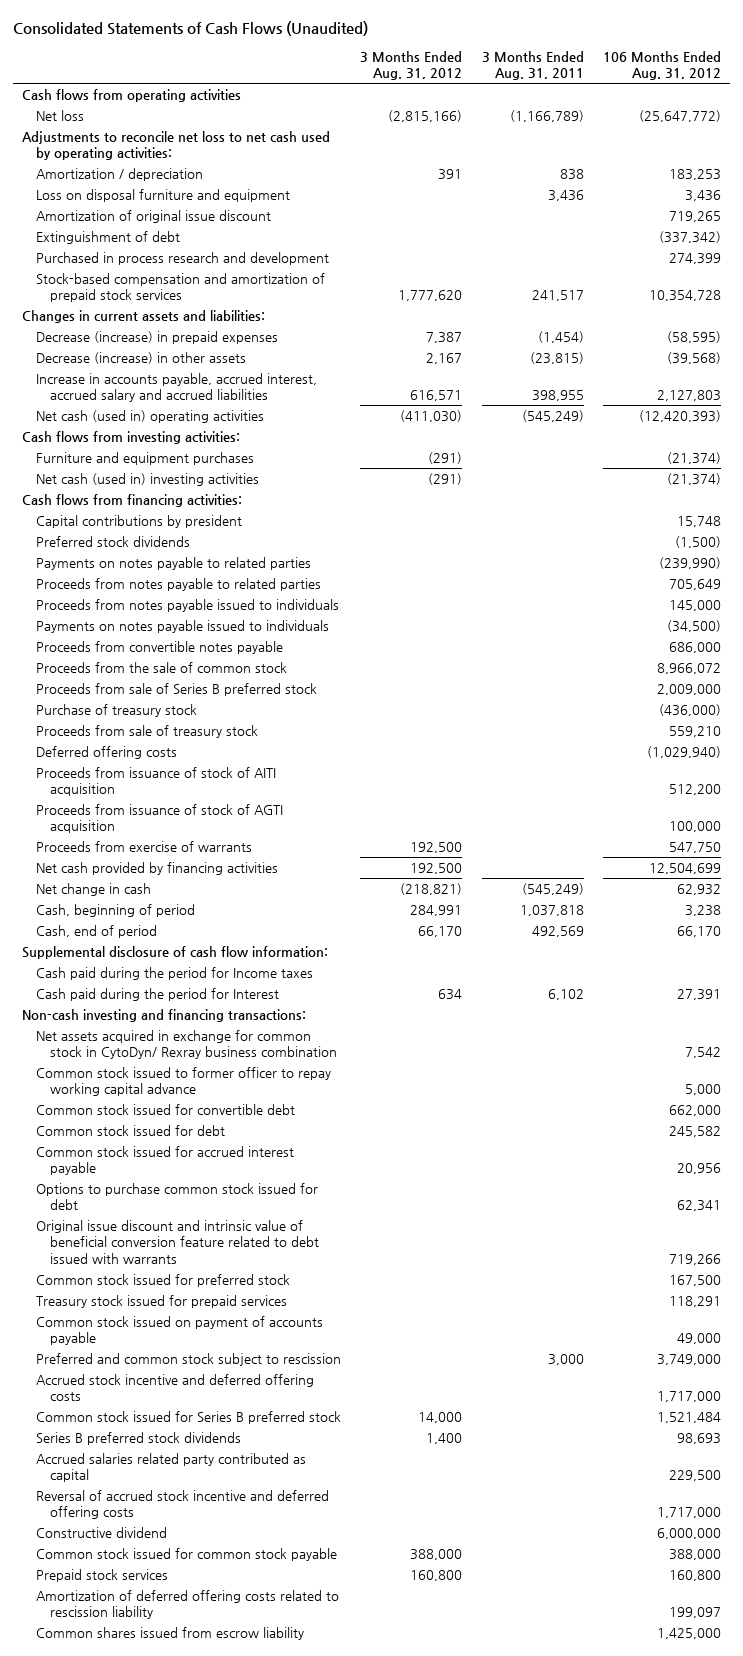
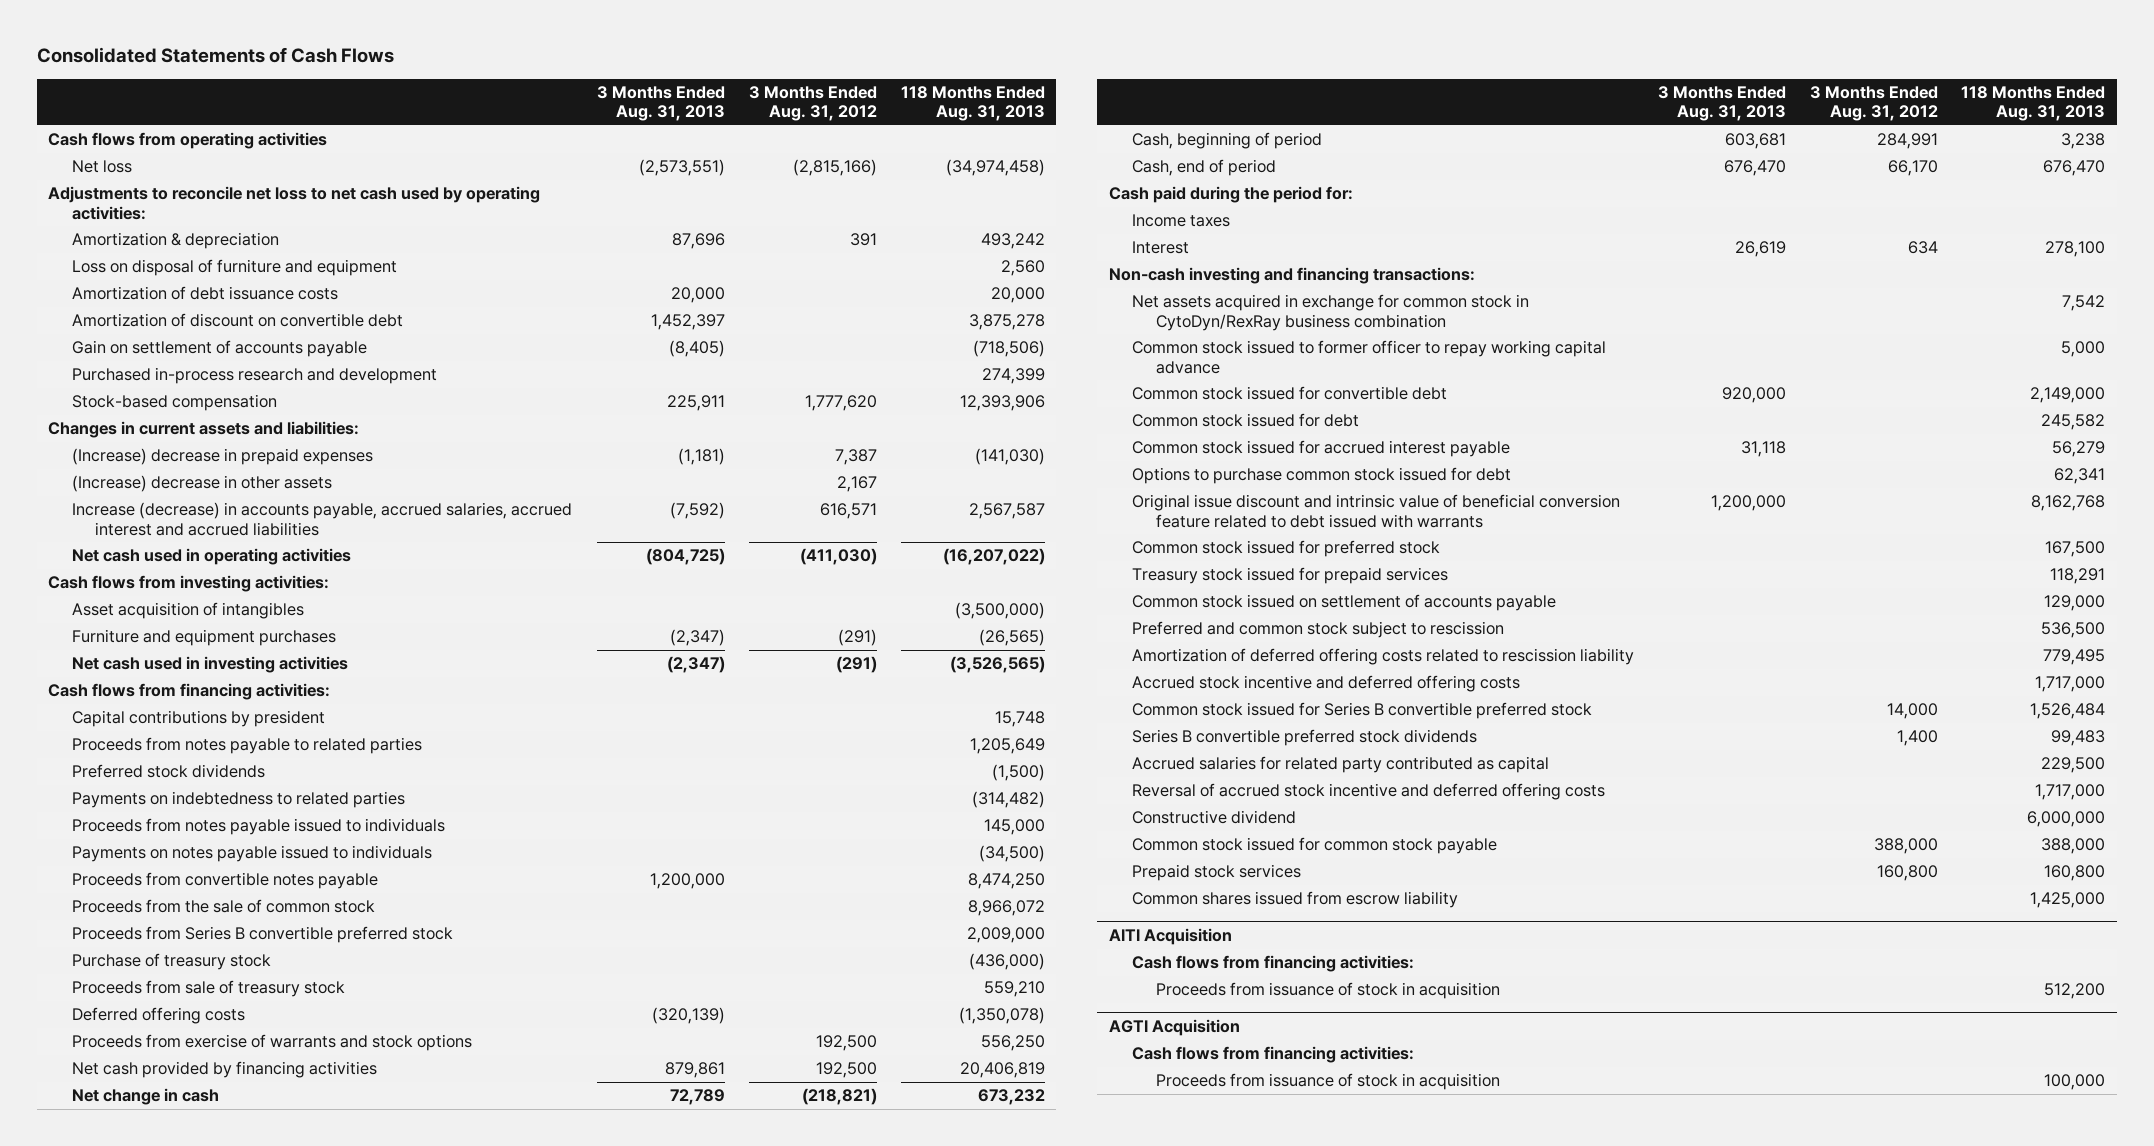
- Consolidated Statements of Cash Flows (Unaudited)
+ Consolidated Statements of Cash Flows
- | 3 Months Ended Aug. 31, 2012 | 3 Months Ended Aug. 31, 2011 | 106 Months Ended Aug. 31, 2012
+ | 3 Months Ended Aug. 31, 2013 | 3 Months Ended Aug. 31, 2012 | 118 Months Ended Aug. 31, 2013
- Amortization / depreciation | 391 | 838 | 183,253
- Loss on disposal furniture and equipment | | 3,436 | 3,436
- Amortization of original issue discount | | | 719,265
- Extinguishment of debt | | | (337,342)
- Purchased in process research and development | | | 274,399
- Stock-based compensation and amortization of prepaid stock services | 1,777,620 | 241,517 | 10,354,728
+ Amortization & depreciation | 87,696 | 391 | 493,242
+ Loss on disposal of furniture and equipment | | | 2,560
+ Amortization of debt issuance costs | 20,000 | | 20,000
+ Amortization of discount on convertible debt | 1,452,397 | | 3,875,278
+ Gain on settlement of accounts payable | (8,405) | | (718,506)
+ Purchased in-process research and development | | | 274,399
+ Stock-based compensation | 225,911 | 1,777,620 | 12,393,906
- Decrease (increase) in prepaid expenses | 7,387 | (1,454) | (58,595)
- Decrease (increase) in other assets | 2,167 | (23,815) | (39,568)
- Increase in accounts payable, accrued interest, accrued salary and accrued liabilities | 616,571 | 398,955 | 2,127,803
- Net cash (used in) operating activities | (411,030) | (545,249) | (12,420,393)
+ (Increase) decrease in prepaid expenses | (1,181) | 7,387 | (141,030)
+ (Increase) decrease in other assets | | 2,167 |
+ Increase (decrease) in accounts payable, accrued salaries, accrued interest and accrued liabilities | (7,592) | 616,571 | 2,567,587
+ Net cash used in operating activities | (804,725) | (411,030) | (16,207,022)
+ Asset acquisition of intangibles | | | (3,500,000)
- Net cash (used in) investing activities | (291) | | (21,374)
+ Net cash used in investing activities | (2,347) | (291) | (3,526,565)
- Payments on notes payable to related parties | | | (239,990)
moved down: Preferred stock dividends | | | (1,500)
+ Payments on indebtedness to related parties | | | (314,482)
- Proceeds from sale of Series B preferred stock | | | 2,009,000
+ Proceeds from Series B convertible preferred stock | | | 2,009,000
- Proceeds from issuance of stock of AITI acquisition | | | 512,200
- Proceeds from issuance of stock of AGTI acquisition | | | 100,000
- Proceeds from exercise of warrants | 192,500 | | 547,750
+ Proceeds from exercise of warrants and stock options | | 192,500 | 556,250
- Supplemental disclosure of cash flow information:
- Cash paid during the period for Income taxes
- Cash paid during the period for Interest | 634 | 6,102 | 27,391
+ Cash paid during the period for:
+ Income taxes
+ Interest | 26,619 | 634 | 278,100
- Net assets acquired in exchange for common stock in CytoDyn/ Rexray business combination | | | 7,542
+ Net assets acquired in exchange for common stock in CytoDyn/RexRay business combination | | | 7,542
- Common stock issued on payment of accounts payable | | | 49,000
+ Common stock issued on settlement of accounts payable | | | 129,000
moved up: Amortization of deferred offering costs related to rescission liability | | | 779,495
- Common stock issued for Series B preferred stock | 14,000 | | 1,521,484
- Series B preferred stock dividends | 1,400 | | 98,693
- Accrued salaries related party contributed as capital | | | 229,500
+ Common stock issued for Series B convertible preferred stock | | 14,000 | 1,526,484
+ Series B convertible preferred stock dividends | | 1,400 | 99,483
+ Accrued salaries for related party contributed as capital | | | 229,500
+ AITI Acquisition
+ Cash flows from financing activities:
+ Proceeds from issuance of stock in acquisition | | | 512,200
+ AGTI Acquisition
+ Cash flows from financing activities:
+ Proceeds from issuance of stock in acquisition | | | 100,000

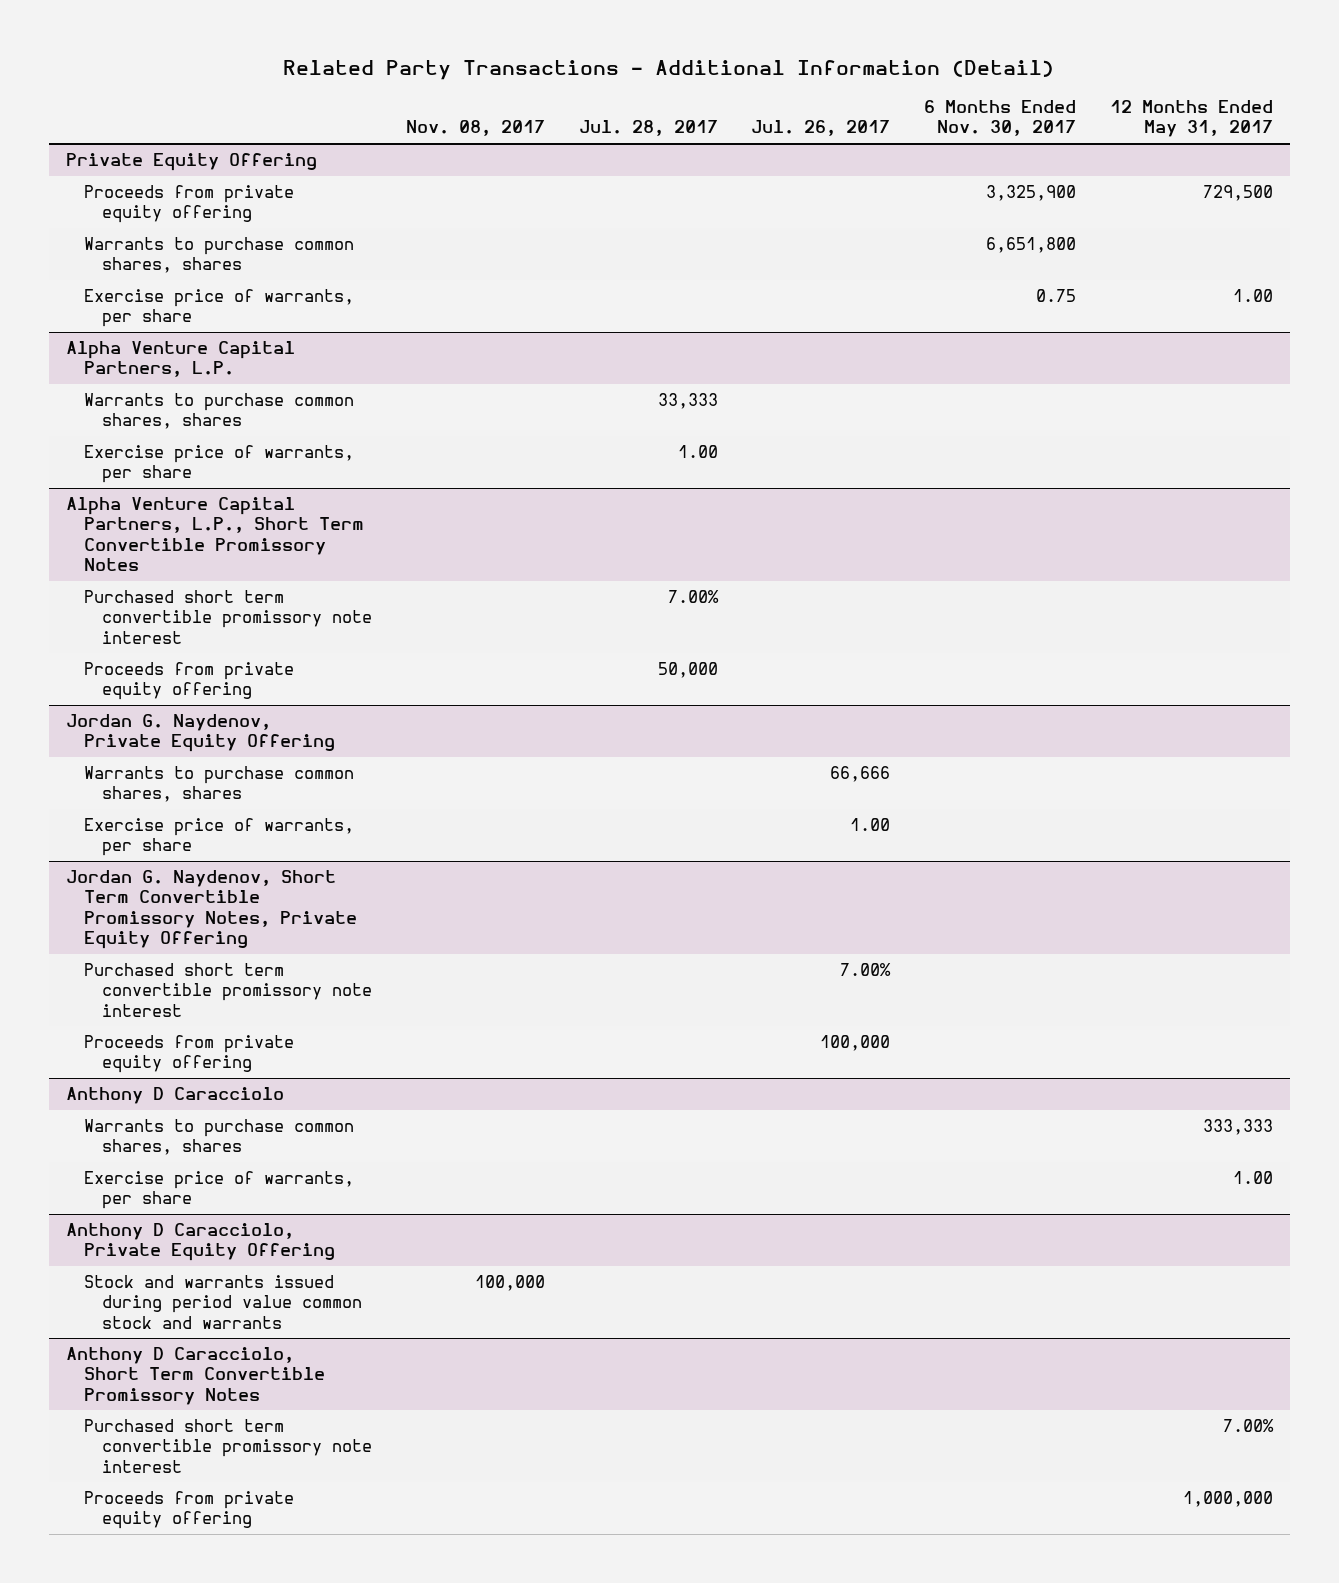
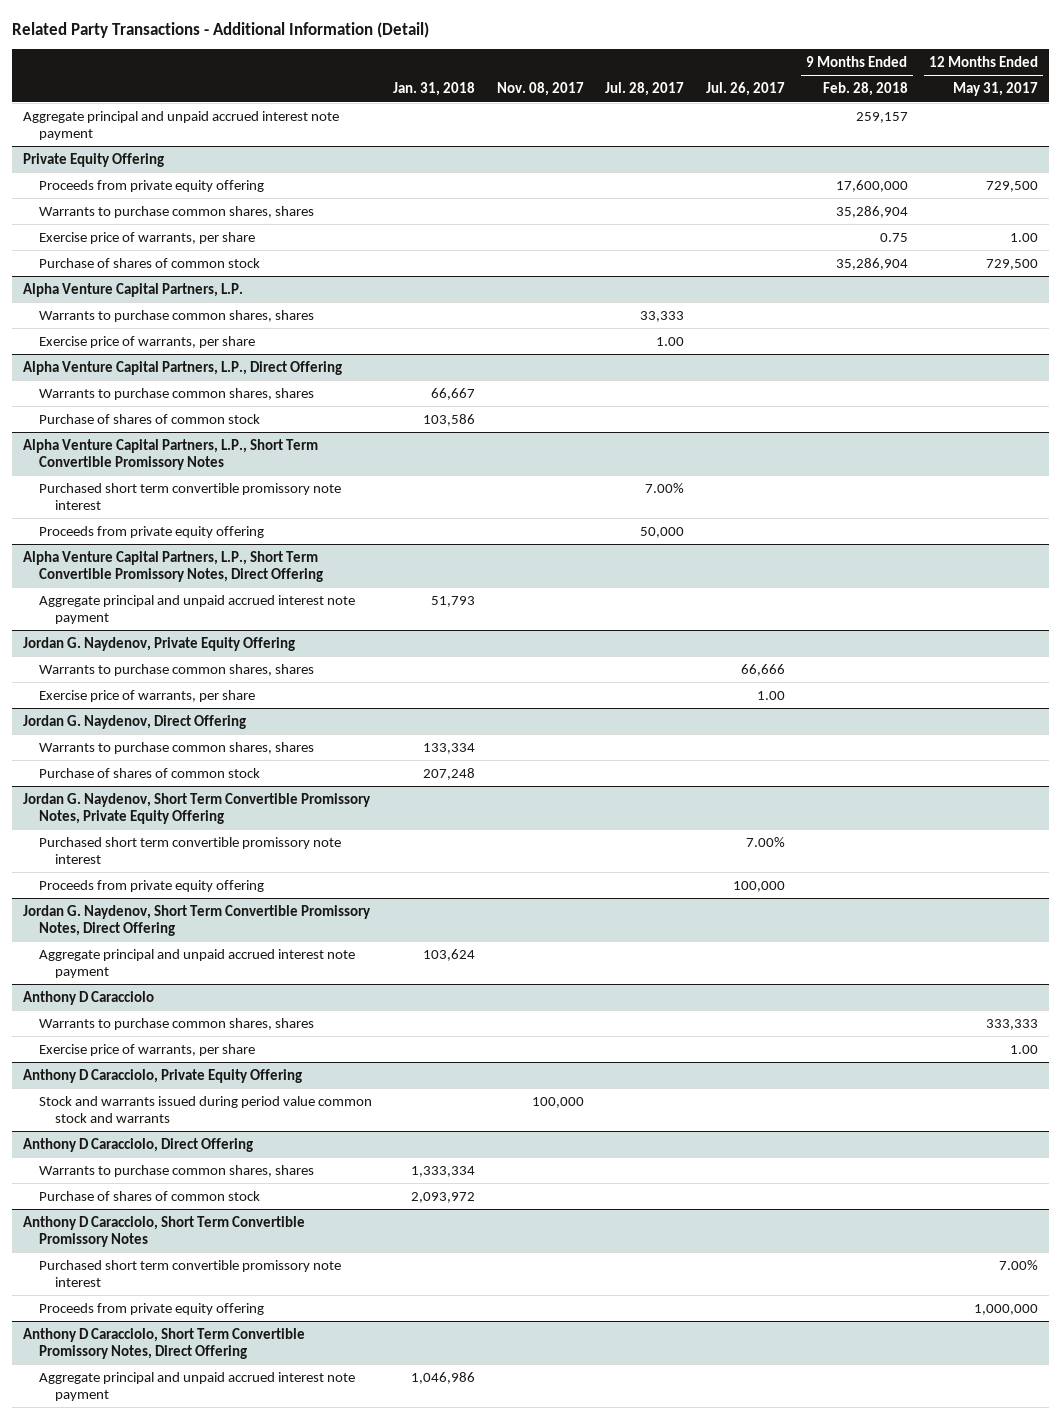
- | Nov. 08, 2017 | Jul. 28, 2017 | Jul. 26, 2017 | 6 Months Ended Nov. 30, 2017 | 12 Months Ended May 31, 2017
+ | Jan. 31, 2018 | Nov. 08, 2017 | Jul. 28, 2017 | Jul. 26, 2017 | 9 Months Ended Feb. 28, 2018 | 12 Months Ended May 31, 2017
+ Aggregate principal and unpaid accrued interest note payment | | | | | 259,157 |
@ Private Equity Offering
+ Purchase of shares of common stock | | | | | 35,286,904 | 729,500
+ Alpha Venture Capital Partners, L.P., Direct Offering
+ Warrants to purchase common shares, shares | 66,667 | | | | |
+ Purchase of shares of common stock | 103,586 | | | | |
+ Alpha Venture Capital Partners, L.P., Short Term Convertible Promissory Notes, Direct Offering
+ Aggregate principal and unpaid accrued interest note payment | 51,793 | | | | |
+ Jordan G. Naydenov, Direct Offering
+ Warrants to purchase common shares, shares | 133,334 | | | | |
+ Purchase of shares of common stock | 207,248 | | | | |
+ Jordan G. Naydenov, Short Term Convertible Promissory Notes, Direct Offering
+ Aggregate principal and unpaid accrued interest note payment | 103,624 | | | | |
+ Anthony D Caracciolo, Direct Offering
+ Warrants to purchase common shares, shares | 1,333,334 | | | | |
+ Purchase of shares of common stock | 2,093,972 | | | | |
+ Anthony D Caracciolo, Short Term Convertible Promissory Notes, Direct Offering
+ Aggregate principal and unpaid accrued interest note payment | 1,046,986 | | | | |

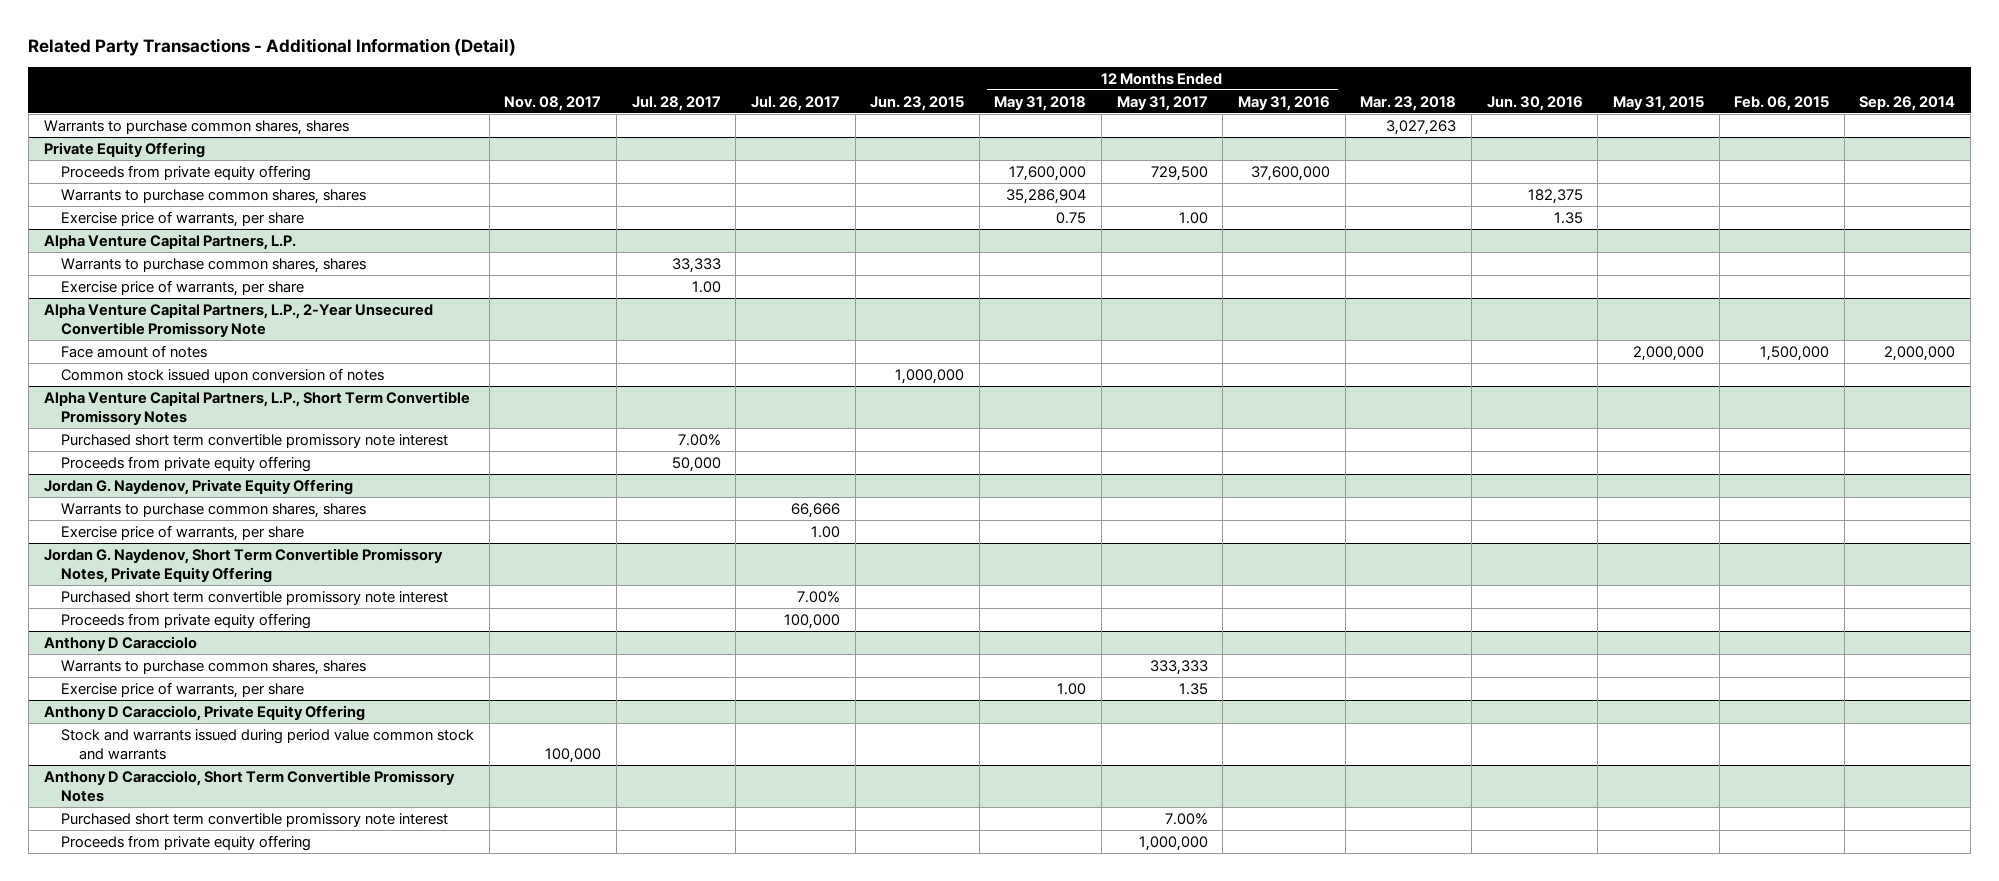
- | Jan. 31, 2018 | Nov. 08, 2017 | Jul. 28, 2017 | Jul. 26, 2017 | 9 Months Ended Feb. 28, 2018 | 12 Months Ended May 31, 2017
+ | Nov. 08, 2017 | Jul. 28, 2017 | Jul. 26, 2017 | Jun. 23, 2015 | 12 Months Ended May 31, 2018 | 12 Months Ended May 31, 2017 | 12 Months Ended May 31, 2016 | Mar. 23, 2018 | Jun. 30, 2016 | May 31, 2015 | Feb. 06, 2015 | Sep. 26, 2014
- Aggregate principal and unpaid accrued interest note payment | | | | | 259,157 |
+ Warrants to purchase common shares, shares | | | | | | | | 3,027,263 | | | |
@ Private Equity Offering
- Purchase of shares of common stock | | | | | 35,286,904 | 729,500
- Alpha Venture Capital Partners, L.P., Direct Offering
- Warrants to purchase common shares, shares | 66,667 | | | | |
- Purchase of shares of common stock | 103,586 | | | | |
+ Alpha Venture Capital Partners, L.P., 2-Year Unsecured Convertible Promissory Note
+ Face amount of notes | | | | | | | | | | 2,000,000 | 1,500,000 | 2,000,000
+ Common stock issued upon conversion of notes | | | | 1,000,000 | | | | | | | |
- Alpha Venture Capital Partners, L.P., Short Term Convertible Promissory Notes, Direct Offering
- Aggregate principal and unpaid accrued interest note payment | 51,793 | | | | |
- Jordan G. Naydenov, Direct Offering
- Warrants to purchase common shares, shares | 133,334 | | | | |
- Purchase of shares of common stock | 207,248 | | | | |
- Jordan G. Naydenov, Short Term Convertible Promissory Notes, Direct Offering
- Aggregate principal and unpaid accrued interest note payment | 103,624 | | | | |
@ Anthony D Caracciolo
- Exercise price of warrants, per share | | | | | | 1.00
+ Exercise price of warrants, per share | | | | | 1.00 | 1.35 | | | | | |
- Anthony D Caracciolo, Direct Offering
- Warrants to purchase common shares, shares | 1,333,334 | | | | |
- Purchase of shares of common stock | 2,093,972 | | | | |
- Anthony D Caracciolo, Short Term Convertible Promissory Notes, Direct Offering
- Aggregate principal and unpaid accrued interest note payment | 1,046,986 | | | | |

